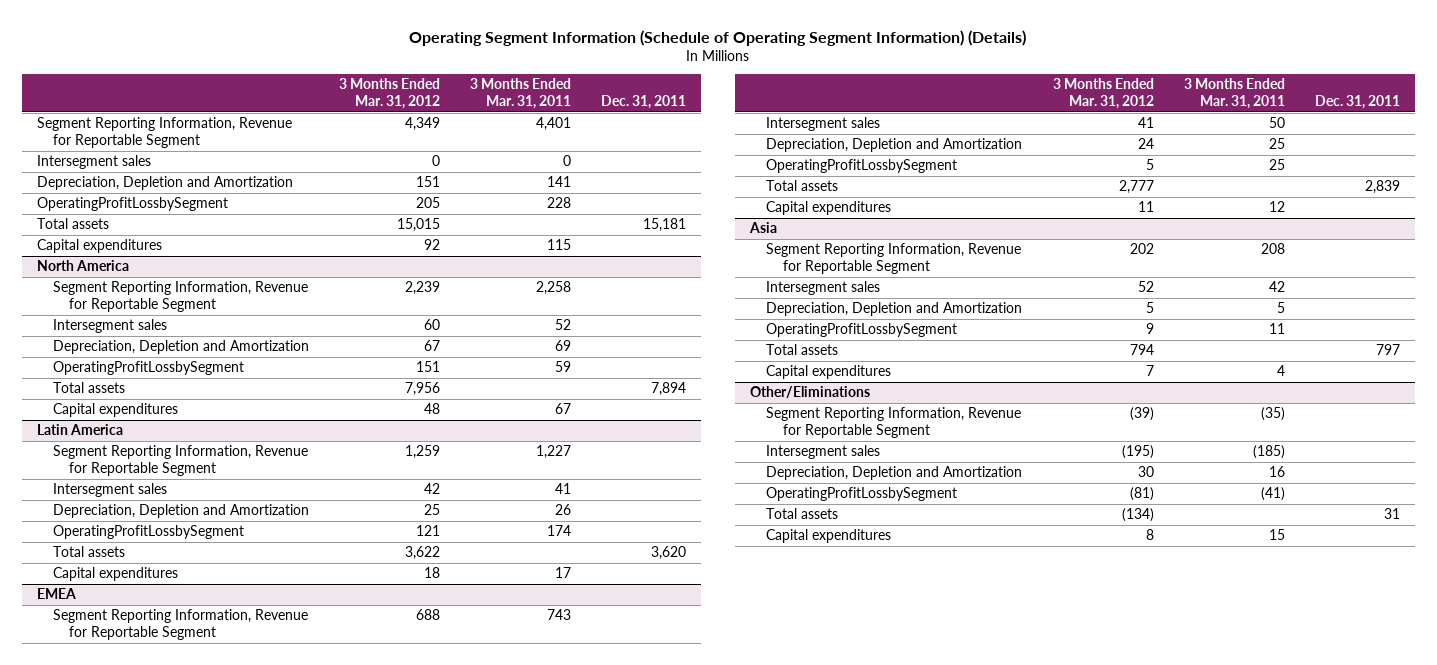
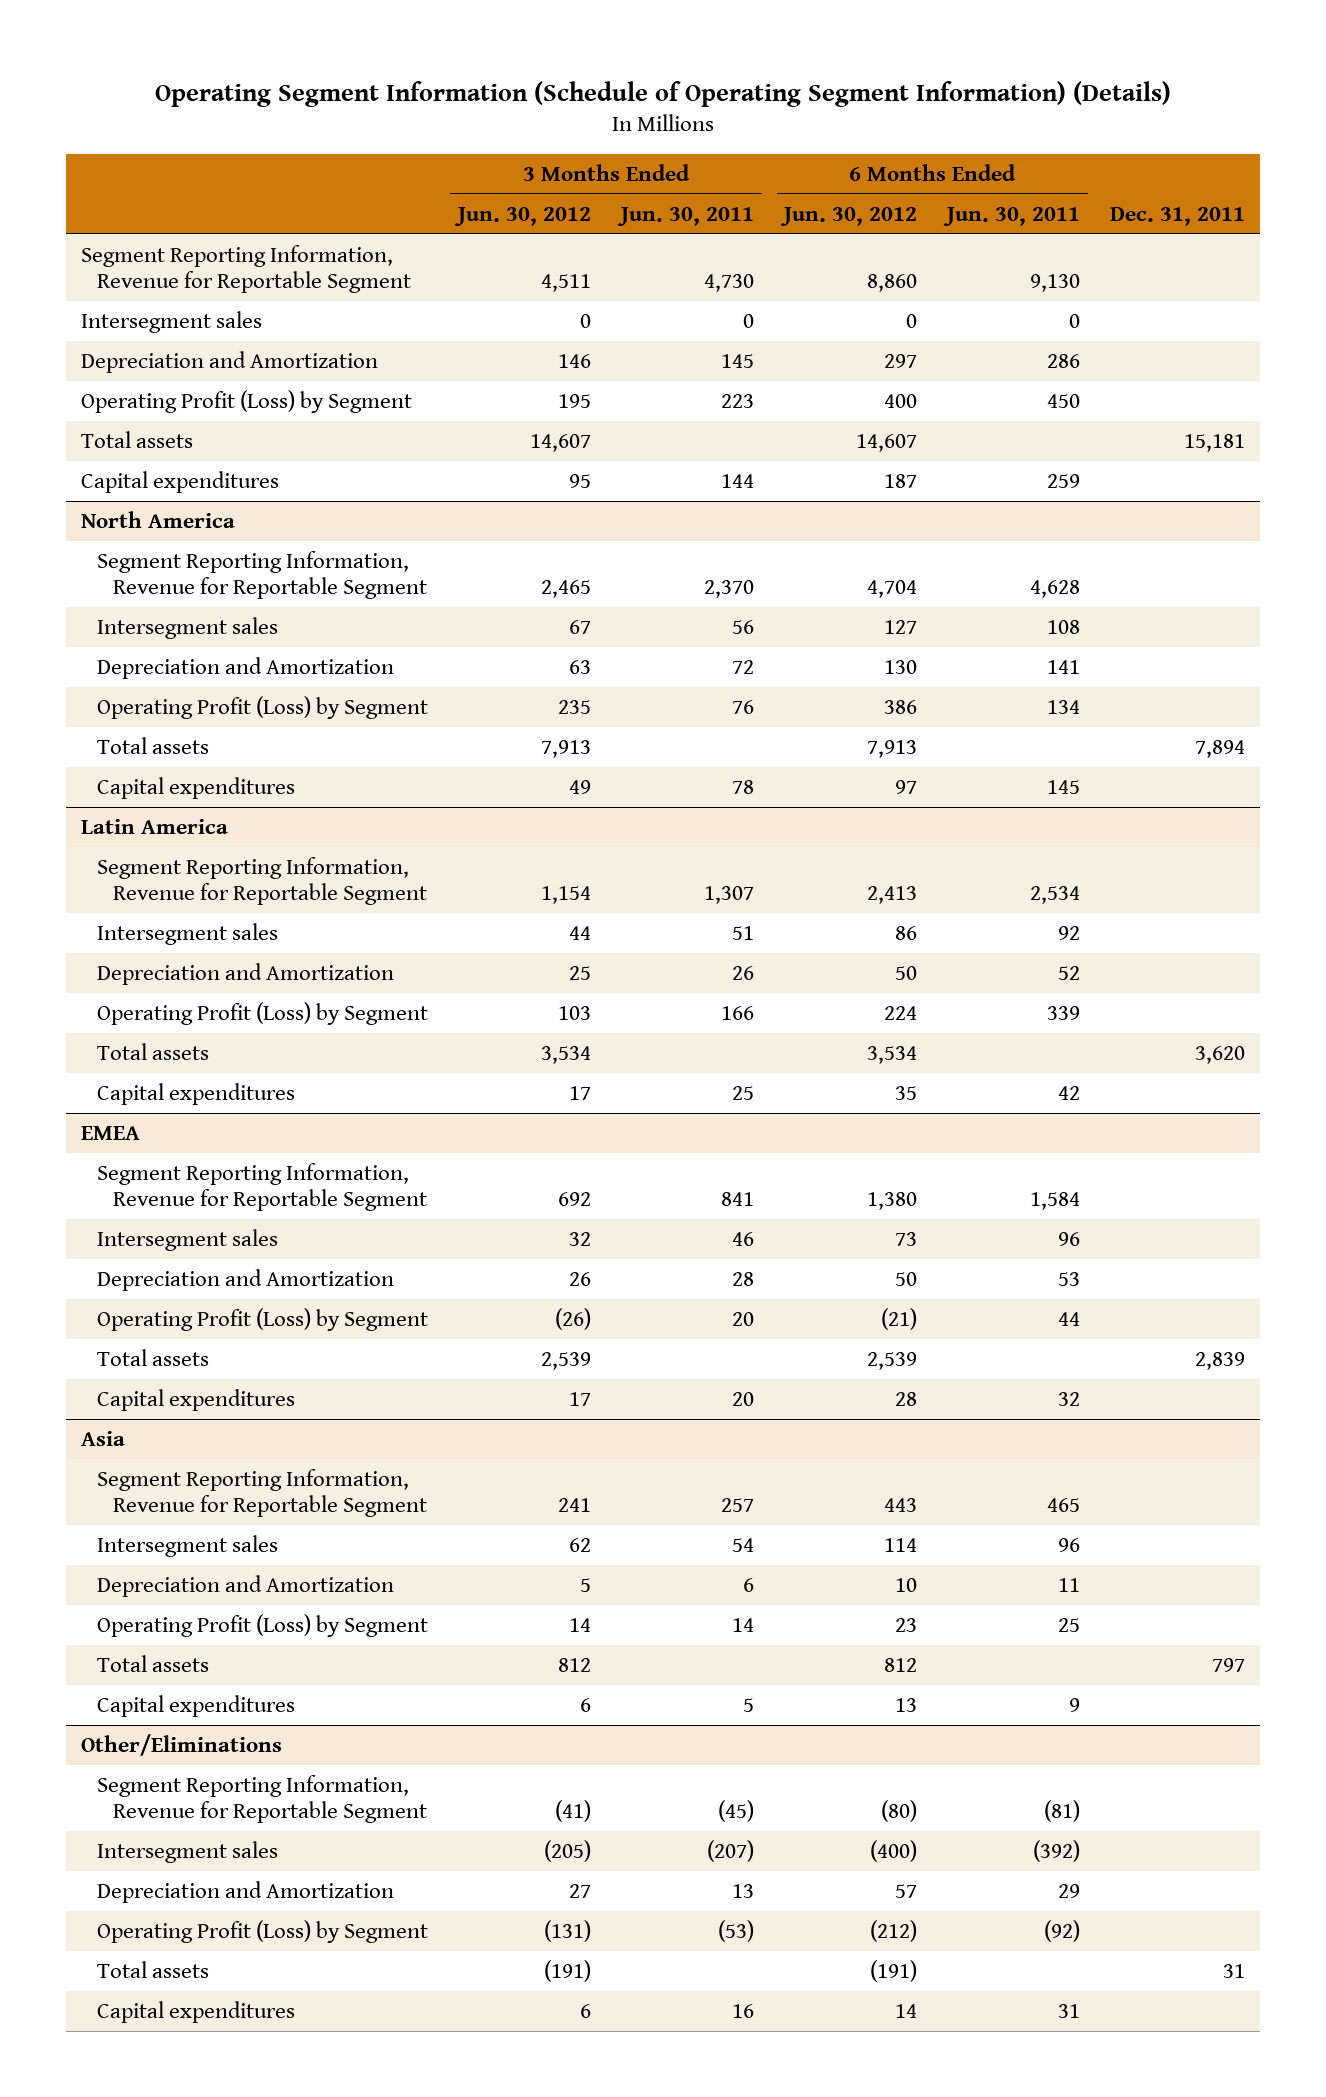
- | 3 Months Ended Mar. 31, 2012 | 3 Months Ended Mar. 31, 2011 | Dec. 31, 2011
+ | 3 Months Ended Jun. 30, 2012 | 3 Months Ended Jun. 30, 2011 | 6 Months Ended Jun. 30, 2012 | 6 Months Ended Jun. 30, 2011 | Dec. 31, 2011
- Depreciation, Depletion and Amortization | 151 | 141 |
- OperatingProfitLossbySegment | 205 | 228 |
+ Depreciation and Amortization | 146 | 145 | 297 | 286 |
+ Operating Profit (Loss) by Segment | 195 | 223 | 400 | 450 |
@ North America
- Depreciation, Depletion and Amortization | 67 | 69 |
- OperatingProfitLossbySegment | 151 | 59 |
+ Depreciation and Amortization | 63 | 72 | 130 | 141 |
+ Operating Profit (Loss) by Segment | 235 | 76 | 386 | 134 |
@ Latin America
- Depreciation, Depletion and Amortization | 25 | 26 |
- OperatingProfitLossbySegment | 121 | 174 |
+ Depreciation and Amortization | 25 | 26 | 50 | 52 |
+ Operating Profit (Loss) by Segment | 103 | 166 | 224 | 339 |
@ EMEA
- Depreciation, Depletion and Amortization | 24 | 25 |
- OperatingProfitLossbySegment | 5 | 25 |
+ Depreciation and Amortization | 26 | 28 | 50 | 53 |
+ Operating Profit (Loss) by Segment | (26) | 20 | (21) | 44 |
@ Asia
- Depreciation, Depletion and Amortization | 5 | 5 |
- OperatingProfitLossbySegment | 9 | 11 |
+ Depreciation and Amortization | 5 | 6 | 10 | 11 |
+ Operating Profit (Loss) by Segment | 14 | 14 | 23 | 25 |
@ Other/Eliminations
- Depreciation, Depletion and Amortization | 30 | 16 |
- OperatingProfitLossbySegment | (81) | (41) |
+ Depreciation and Amortization | 27 | 13 | 57 | 29 |
+ Operating Profit (Loss) by Segment | (131) | (53) | (212) | (92) |

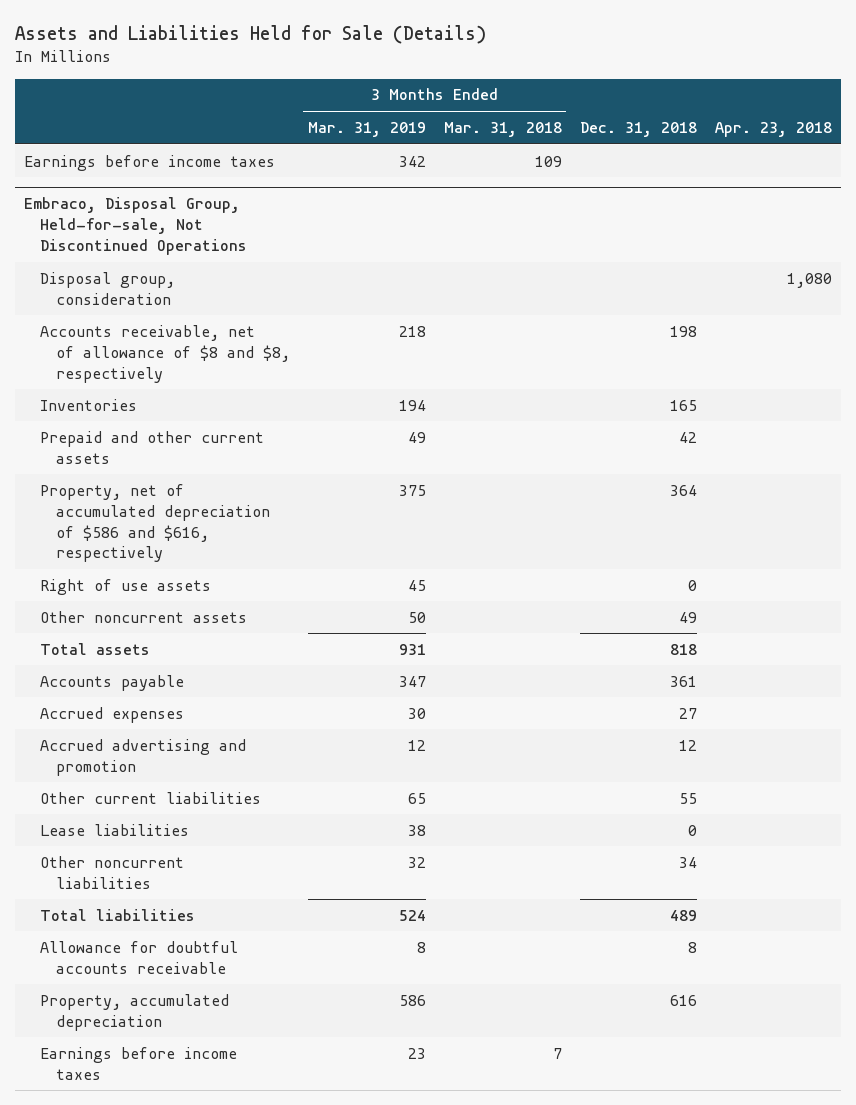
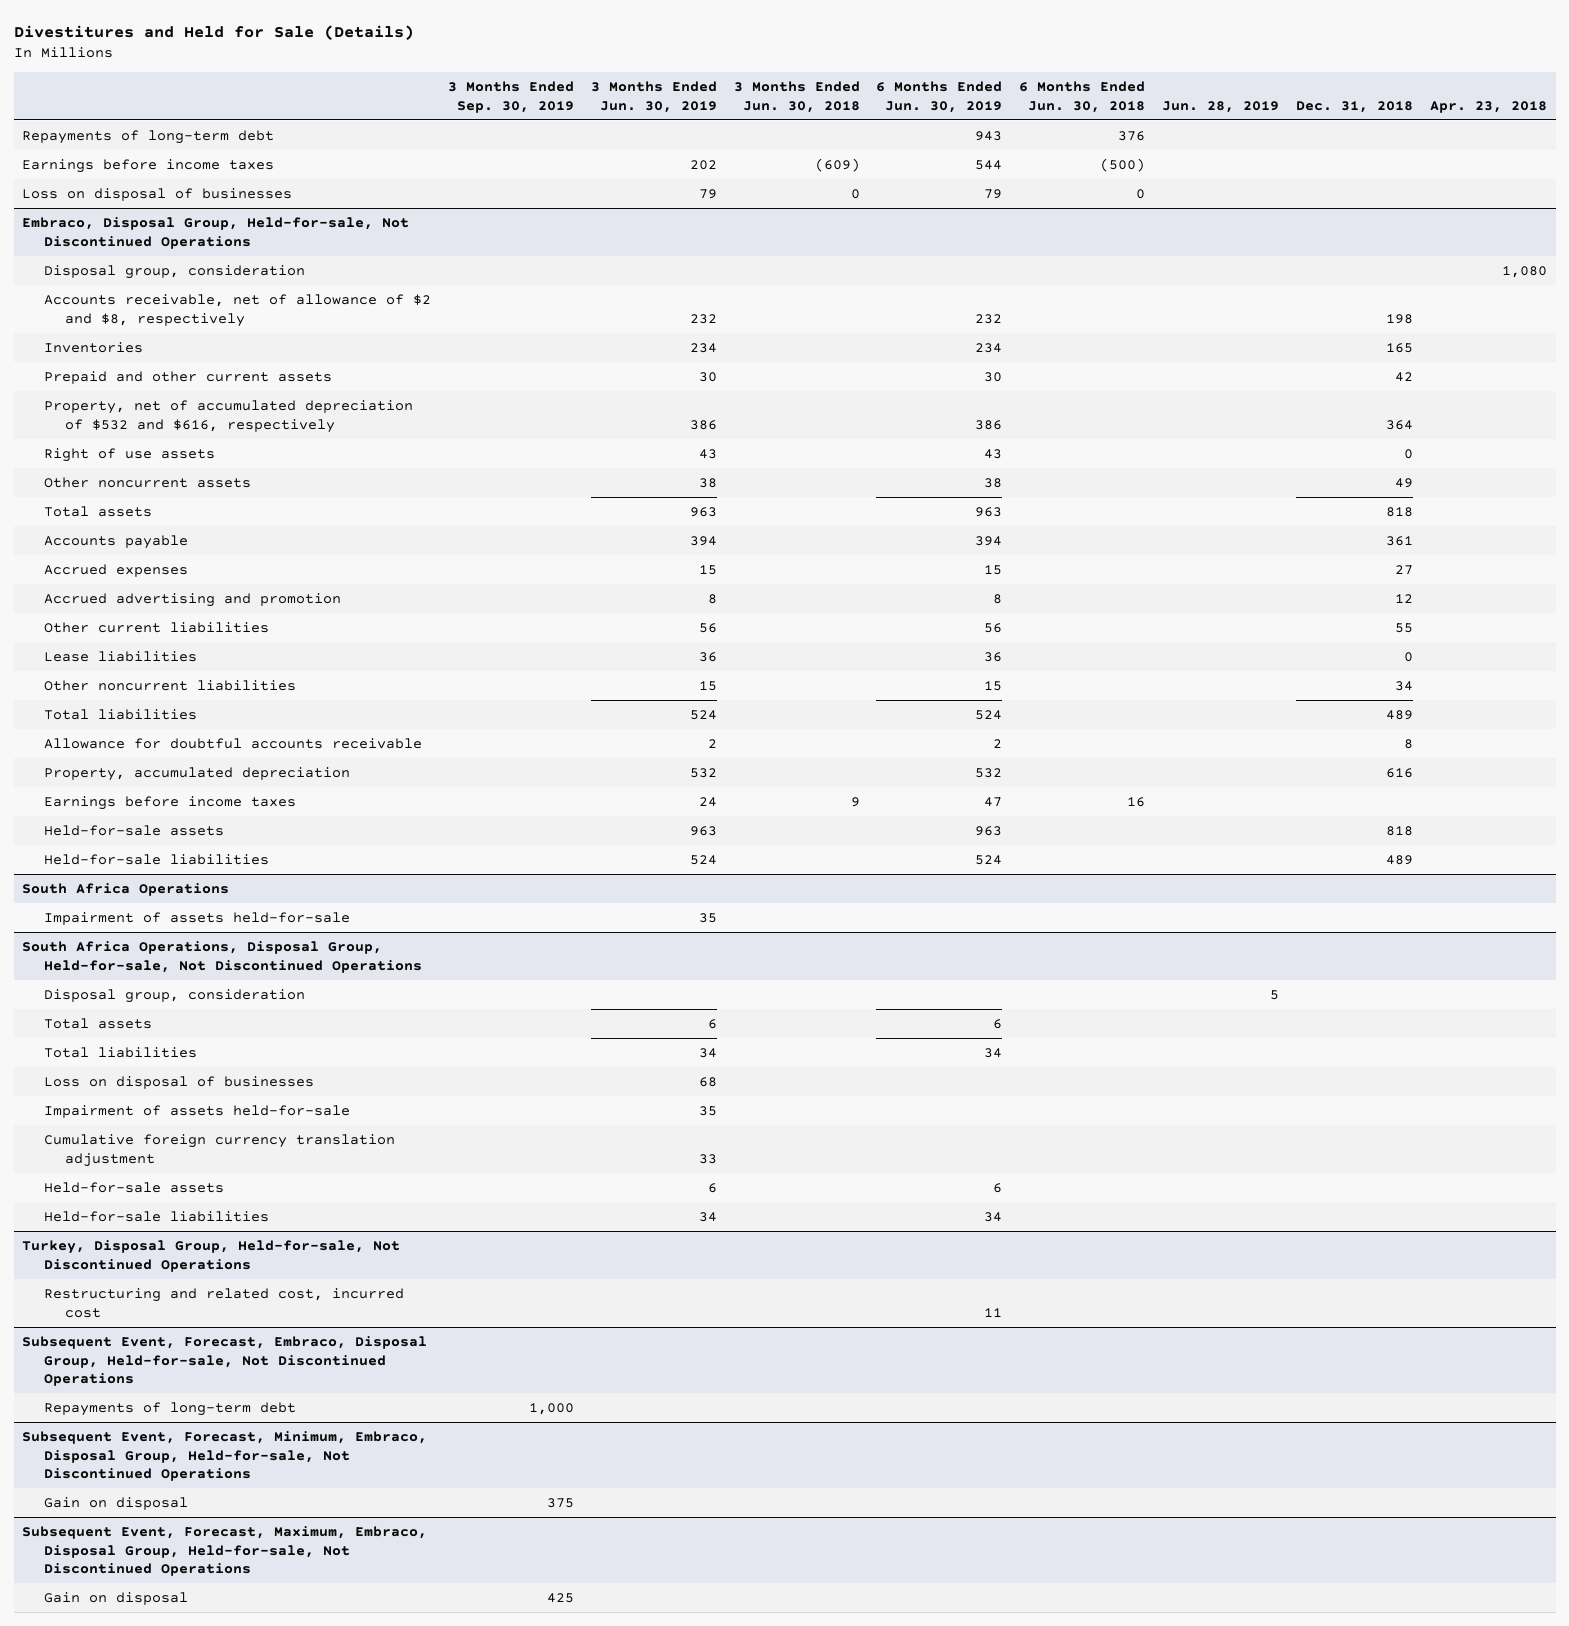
- Assets and Liabilities Held for Sale (Details)
+ Divestitures and Held for Sale (Details)
- | 3 Months Ended Mar. 31, 2019 | 3 Months Ended Mar. 31, 2018 | Dec. 31, 2018 | Apr. 23, 2018
+ | 3 Months Ended Sep. 30, 2019 | 3 Months Ended Jun. 30, 2019 | 3 Months Ended Jun. 30, 2018 | 6 Months Ended Jun. 30, 2019 | 6 Months Ended Jun. 30, 2018 | Jun. 28, 2019 | Dec. 31, 2018 | Apr. 23, 2018
+ Repayments of long-term debt | | | | 943 | 376 | | |
+ Loss on disposal of businesses | | 79 | 0 | 79 | 0 | | |
@ Embraco, Disposal Group, Held-for-sale, Not Discontinued Operations
- Accounts receivable, net of allowance of $8 and $8, respectively | 218 | | 198 |
+ Accounts receivable, net of allowance of $2 and $8, respectively | | 232 | | 232 | | | 198 |
- Property, net of accumulated depreciation of $586 and $616, respectively | 375 | | 364 |
+ Property, net of accumulated depreciation of $532 and $616, respectively | | 386 | | 386 | | | 364 |
+ Held-for-sale assets | | 963 | | 963 | | | 818 |
+ Held-for-sale liabilities | | 524 | | 524 | | | 489 |
+ South Africa Operations
+ Impairment of assets held-for-sale | | 35 | | | | | |
+ South Africa Operations, Disposal Group, Held-for-sale, Not Discontinued Operations
+ Disposal group, consideration | | | | | | 5 | |
+ Total assets | | 6 | | 6 | | | |
+ Total liabilities | | 34 | | 34 | | | |
+ Loss on disposal of businesses | | 68 | | | | | |
+ Impairment of assets held-for-sale | | 35 | | | | | |
+ Cumulative foreign currency translation adjustment | | 33 | | | | | |
+ Held-for-sale assets | | 6 | | 6 | | | |
+ Held-for-sale liabilities | | 34 | | 34 | | | |
+ Turkey, Disposal Group, Held-for-sale, Not Discontinued Operations
+ Restructuring and related cost, incurred cost | | | | 11 | | | |
+ Subsequent Event, Forecast, Embraco, Disposal Group, Held-for-sale, Not Discontinued Operations
+ Repayments of long-term debt | 1,000 | | | | | | |
+ Subsequent Event, Forecast, Minimum, Embraco, Disposal Group, Held-for-sale, Not Discontinued Operations
+ Gain on disposal | 375 | | | | | | |
+ Subsequent Event, Forecast, Maximum, Embraco, Disposal Group, Held-for-sale, Not Discontinued Operations
+ Gain on disposal | 425 | | | | | | |

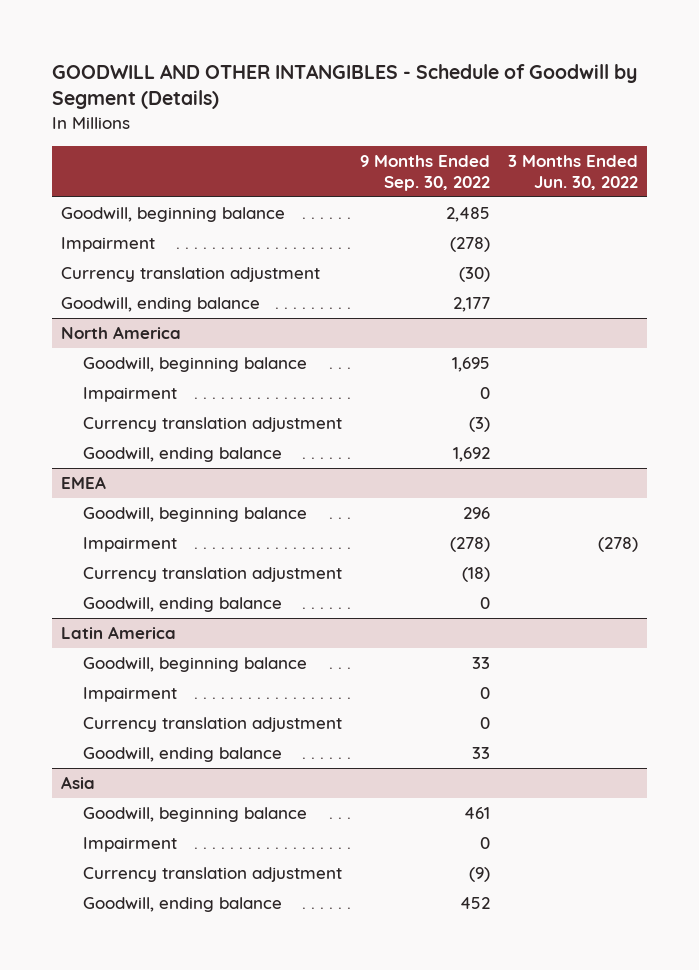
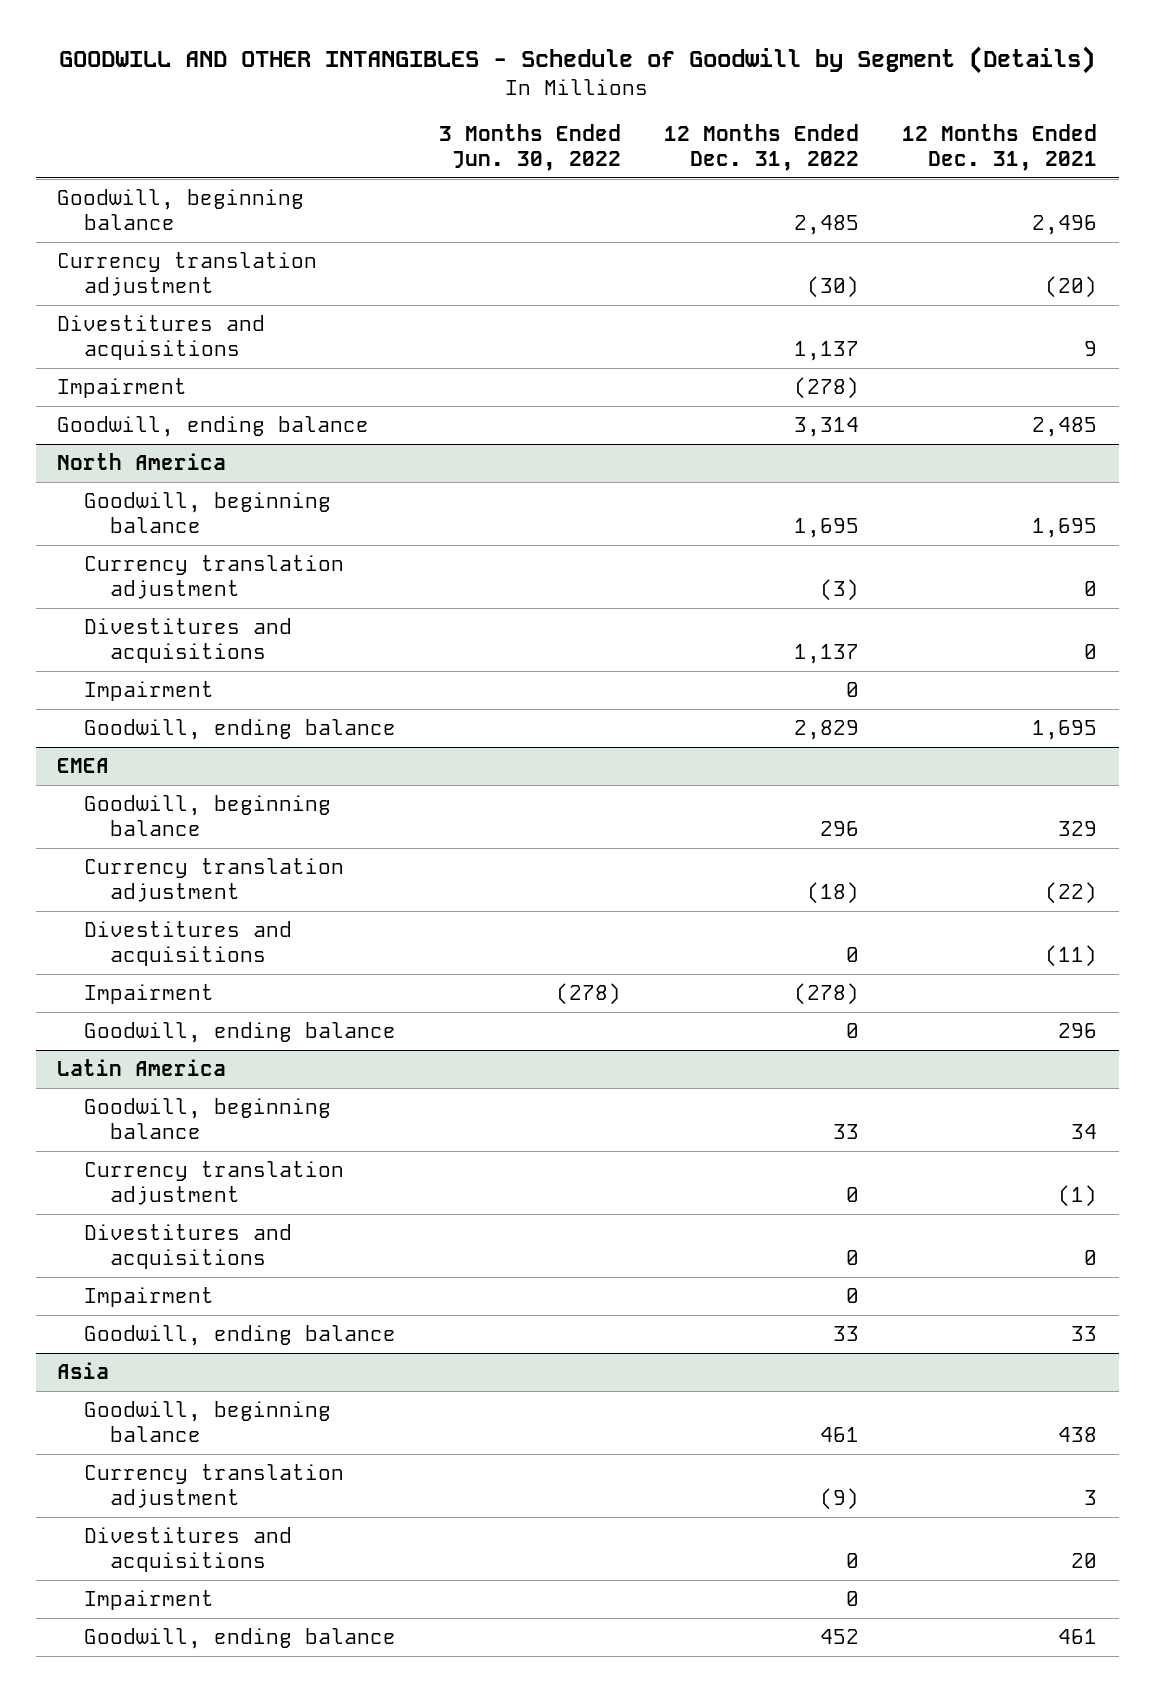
- | 9 Months Ended Sep. 30, 2022 | 3 Months Ended Jun. 30, 2022
+ | 3 Months Ended Jun. 30, 2022 | 12 Months Ended Dec. 31, 2022 | 12 Months Ended Dec. 31, 2021
+ Divestitures and acquisitions | | 1,137 | 9
moved down: Impairment | | (278) |
@ North America
+ Divestitures and acquisitions | | 1,137 | 0
moved down: Impairment | | 0 |
@ EMEA
+ Divestitures and acquisitions | | 0 | (11)
moved down: Impairment | (278) | (278) |
@ Latin America
+ Divestitures and acquisitions | | 0 | 0
moved down: Impairment | | 0 |
@ Asia
+ Divestitures and acquisitions | | 0 | 20
moved down: Impairment | | 0 |

